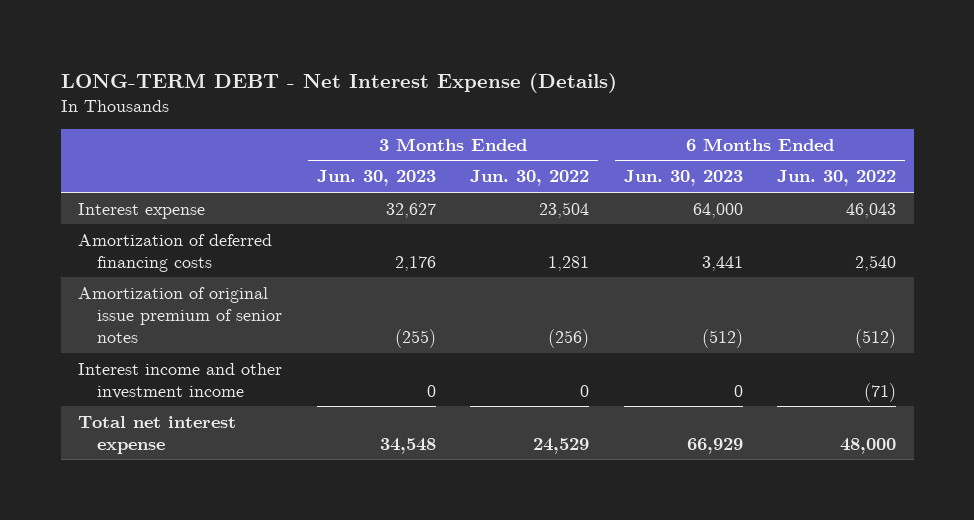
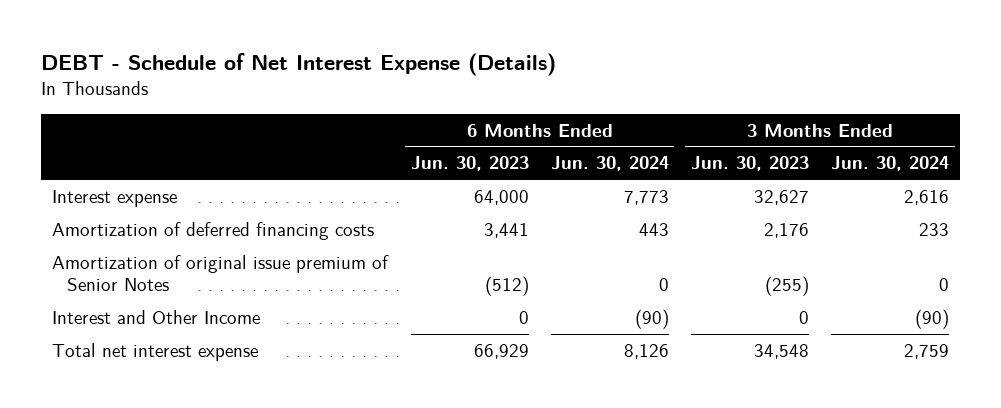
- LONG-TERM DEBT - Net Interest Expense (Details)
+ DEBT - Schedule of Net Interest Expense (Details)
- | 3 Months Ended Jun. 30, 2023 | 3 Months Ended Jun. 30, 2022 | 6 Months Ended Jun. 30, 2023 | 6 Months Ended Jun. 30, 2022
+ | 6 Months Ended Jun. 30, 2023 | 6 Months Ended Jun. 30, 2024 | 3 Months Ended Jun. 30, 2023 | 3 Months Ended Jun. 30, 2024
- Amortization of original issue premium of senior notes | (255) | (256) | (512) | (512)
- Interest income and other investment income | 0 | 0 | 0 | (71)
+ Amortization of original issue premium of Senior Notes | (512) | 0 | (255) | 0
+ Interest and Other Income | 0 | (90) | 0 | (90)

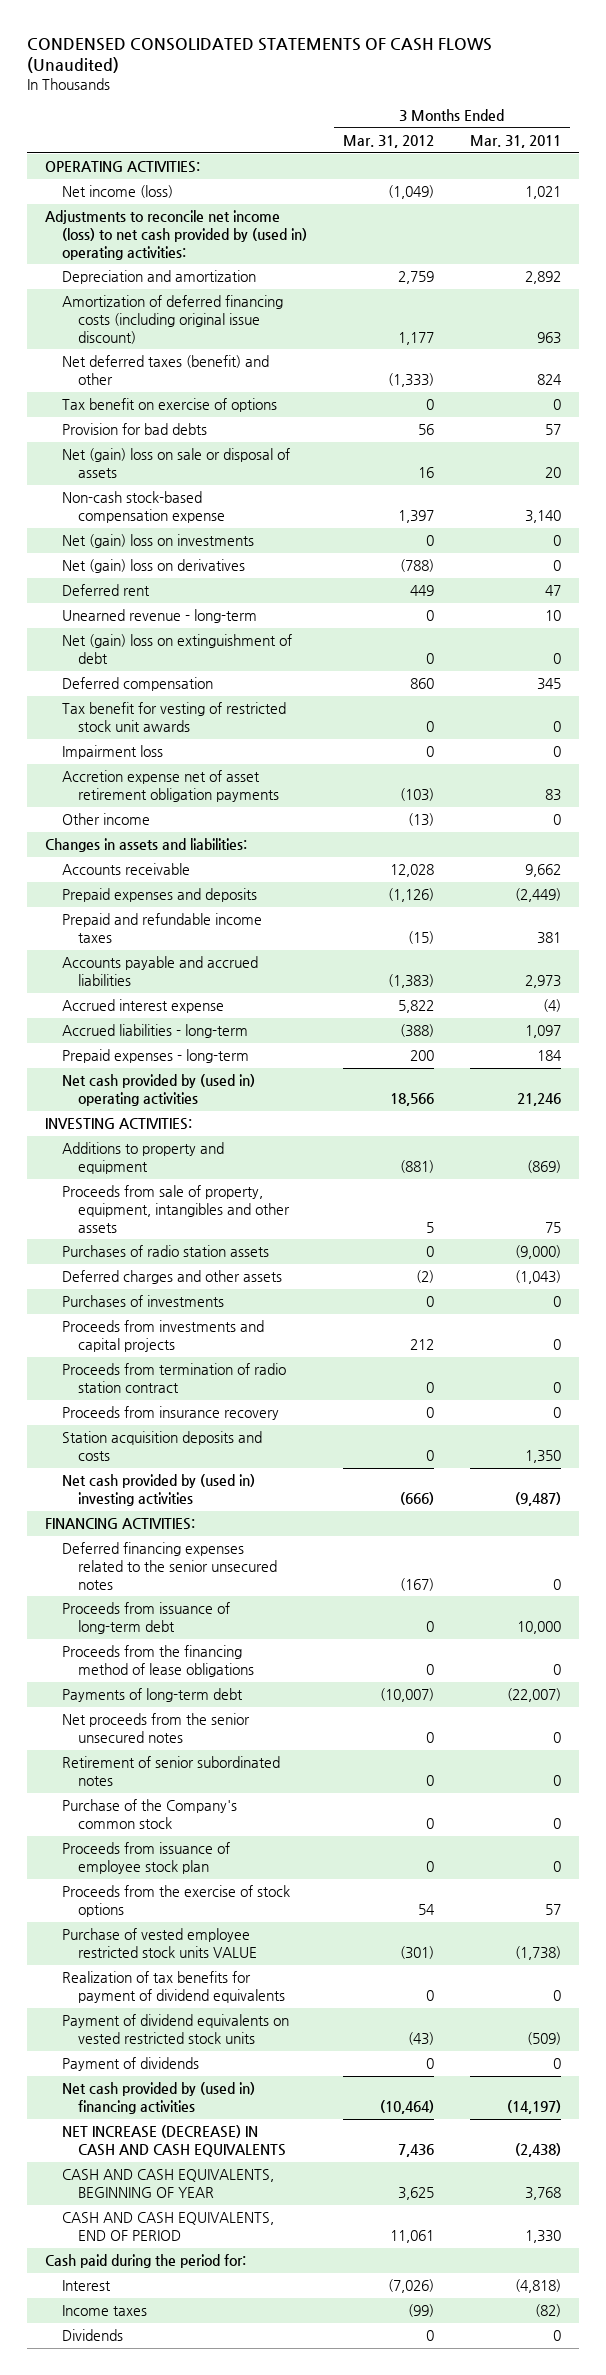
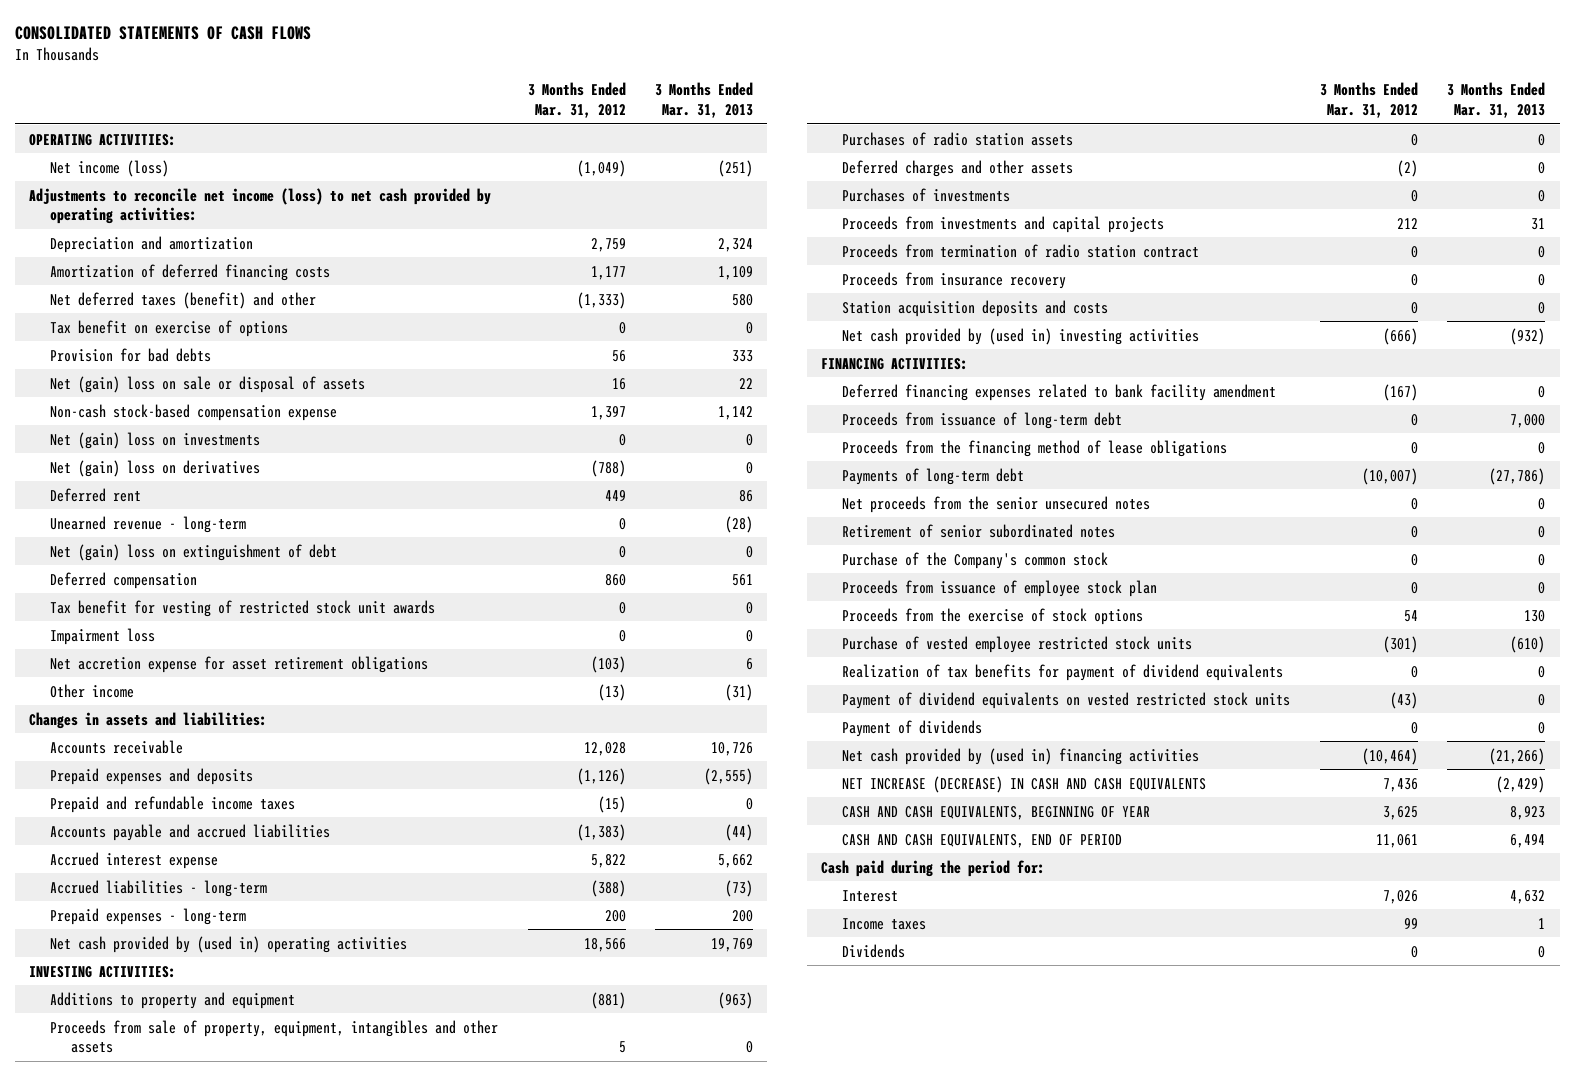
- CONDENSED CONSOLIDATED STATEMENTS OF CASH FLOWS (Unaudited)
+ CONSOLIDATED STATEMENTS OF CASH FLOWS
- | 3 Months Ended Mar. 31, 2012 | 3 Months Ended Mar. 31, 2011
+ | 3 Months Ended Mar. 31, 2012 | 3 Months Ended Mar. 31, 2013
- Adjustments to reconcile net income (loss) to net cash provided by (used in) operating activities:
+ Adjustments to reconcile net income (loss) to net cash provided by operating activities:
- Amortization of deferred financing costs (including original issue discount) | 1,177 | 963
+ Amortization of deferred financing costs | 1,177 | 1,109
- Accretion expense net of asset retirement obligation payments | (103) | 83
+ Net accretion expense for asset retirement obligations | (103) | 6
- Deferred financing expenses related to the senior unsecured notes | (167) | 0
+ Deferred financing expenses related to bank facility amendment | (167) | 0
- Purchase of vested employee restricted stock units VALUE | (301) | (1,738)
+ Purchase of vested employee restricted stock units | (301) | (610)
- Interest | (7,026) | (4,818)
- Income taxes | (99) | (82)
+ Interest | 7,026 | 4,632
+ Income taxes | 99 | 1

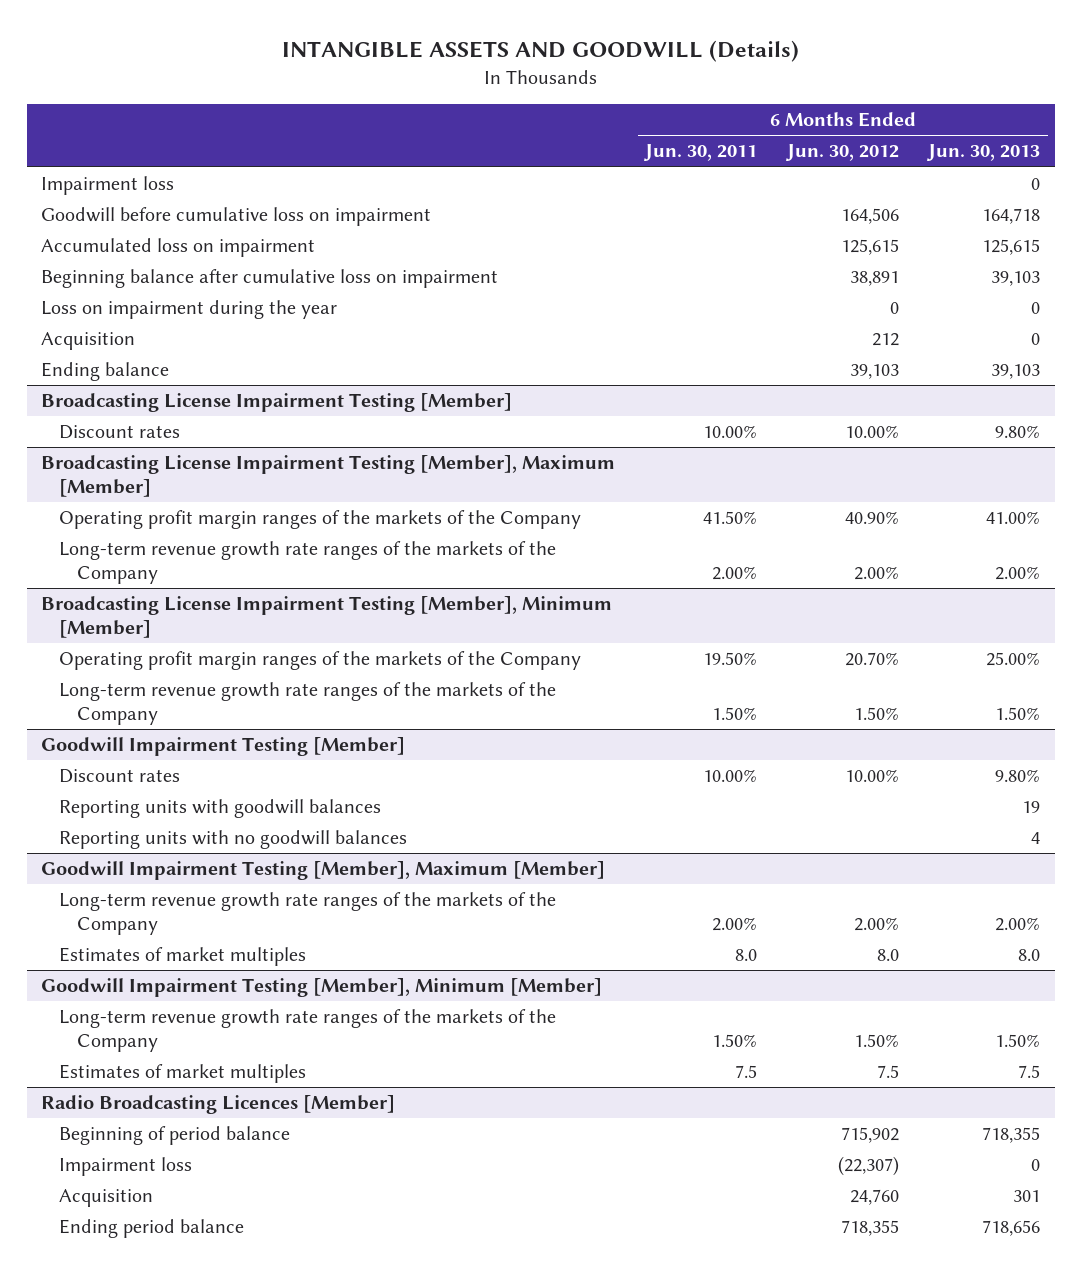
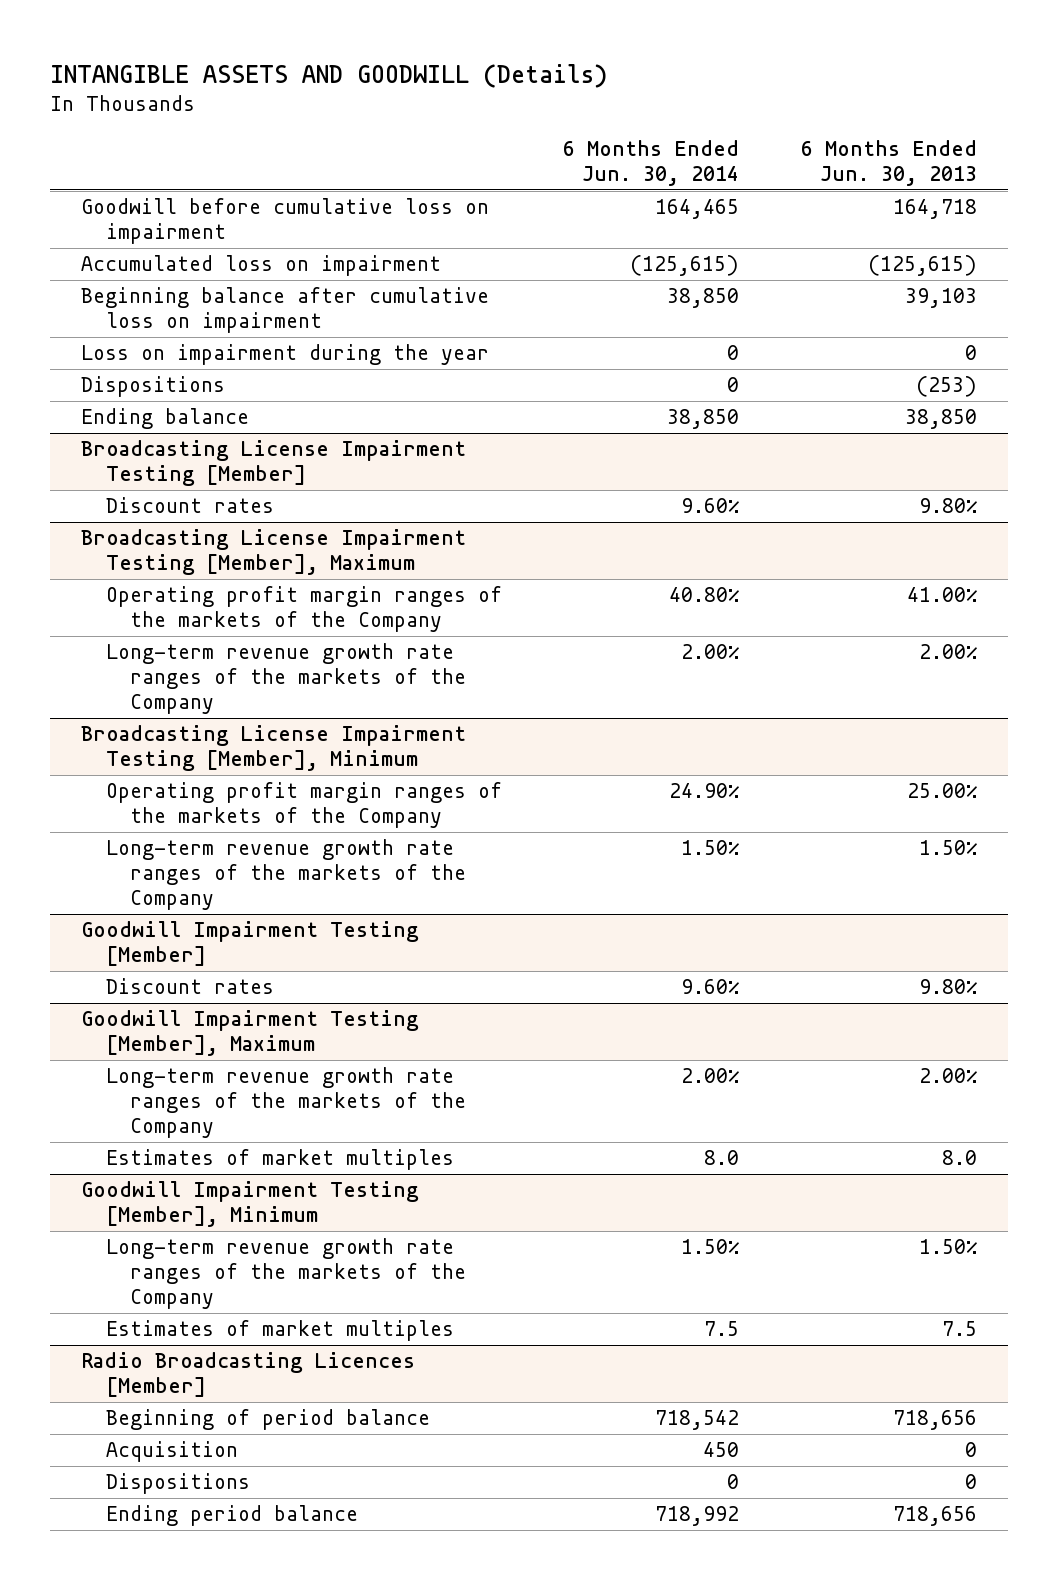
- | 6 Months Ended Jun. 30, 2011 | 6 Months Ended Jun. 30, 2012 | 6 Months Ended Jun. 30, 2013
+ | 6 Months Ended Jun. 30, 2014 | 6 Months Ended Jun. 30, 2013
- Impairment loss | | | 0
- Accumulated loss on impairment | | 125,615 | 125,615
+ Accumulated loss on impairment | (125,615) | (125,615)
- Acquisition | | 212 | 0
- Ending balance | | 39,103 | 39,103
+ Dispositions | 0 | (253)
+ Ending balance | 38,850 | 38,850
- Broadcasting License Impairment Testing [Member], Maximum [Member]
+ Broadcasting License Impairment Testing [Member], Maximum
- Broadcasting License Impairment Testing [Member], Minimum [Member]
+ Broadcasting License Impairment Testing [Member], Minimum
@ Goodwill Impairment Testing [Member]
- Reporting units with goodwill balances | | | 19
- Reporting units with no goodwill balances | | | 4
- Goodwill Impairment Testing [Member], Maximum [Member]
+ Goodwill Impairment Testing [Member], Maximum
- Goodwill Impairment Testing [Member], Minimum [Member]
+ Goodwill Impairment Testing [Member], Minimum
@ Radio Broadcasting Licences [Member]
- Beginning of period balance | | 715,902 | 718,355
- Impairment loss | | (22,307) | 0
- Acquisition | | 24,760 | 301
+ Beginning of period balance | 718,542 | 718,656
+ Acquisition | 450 | 0
+ Dispositions | 0 | 0

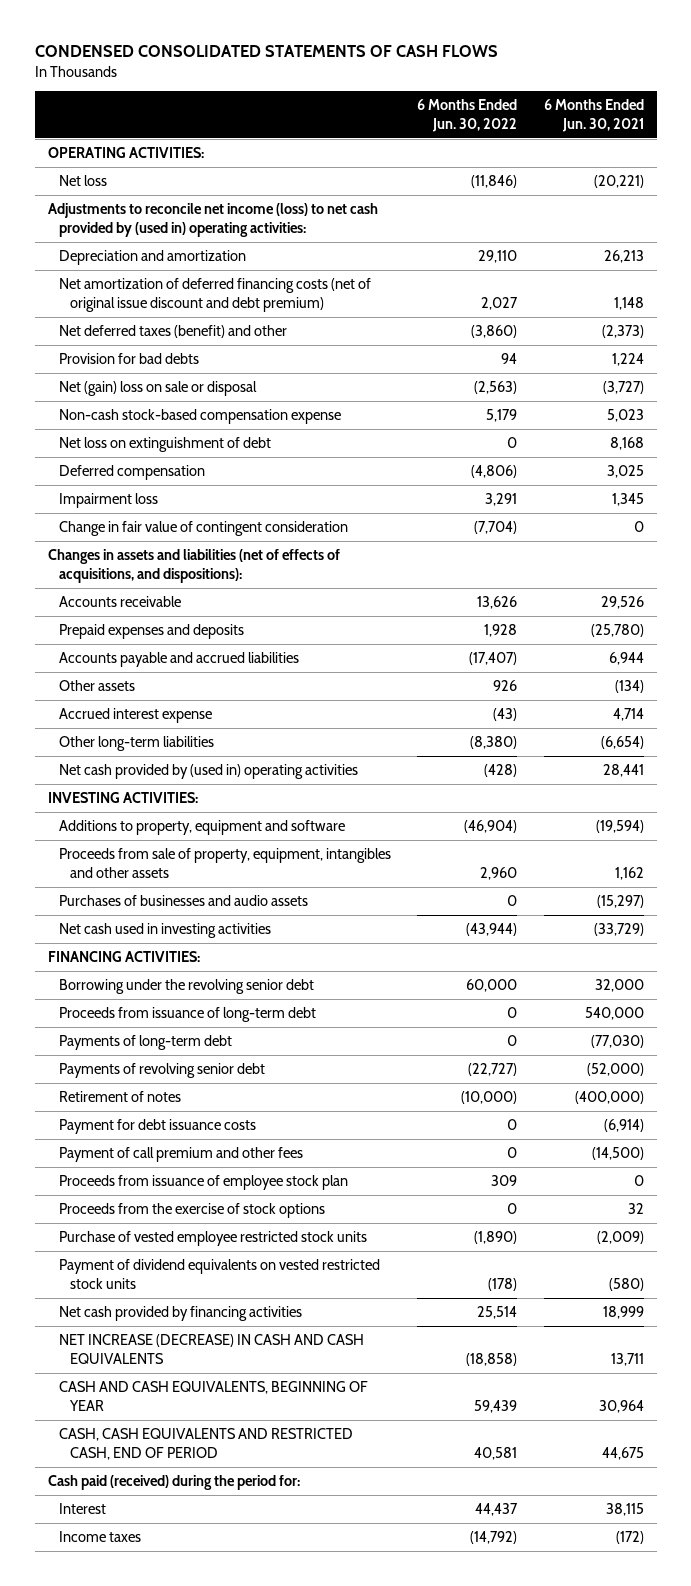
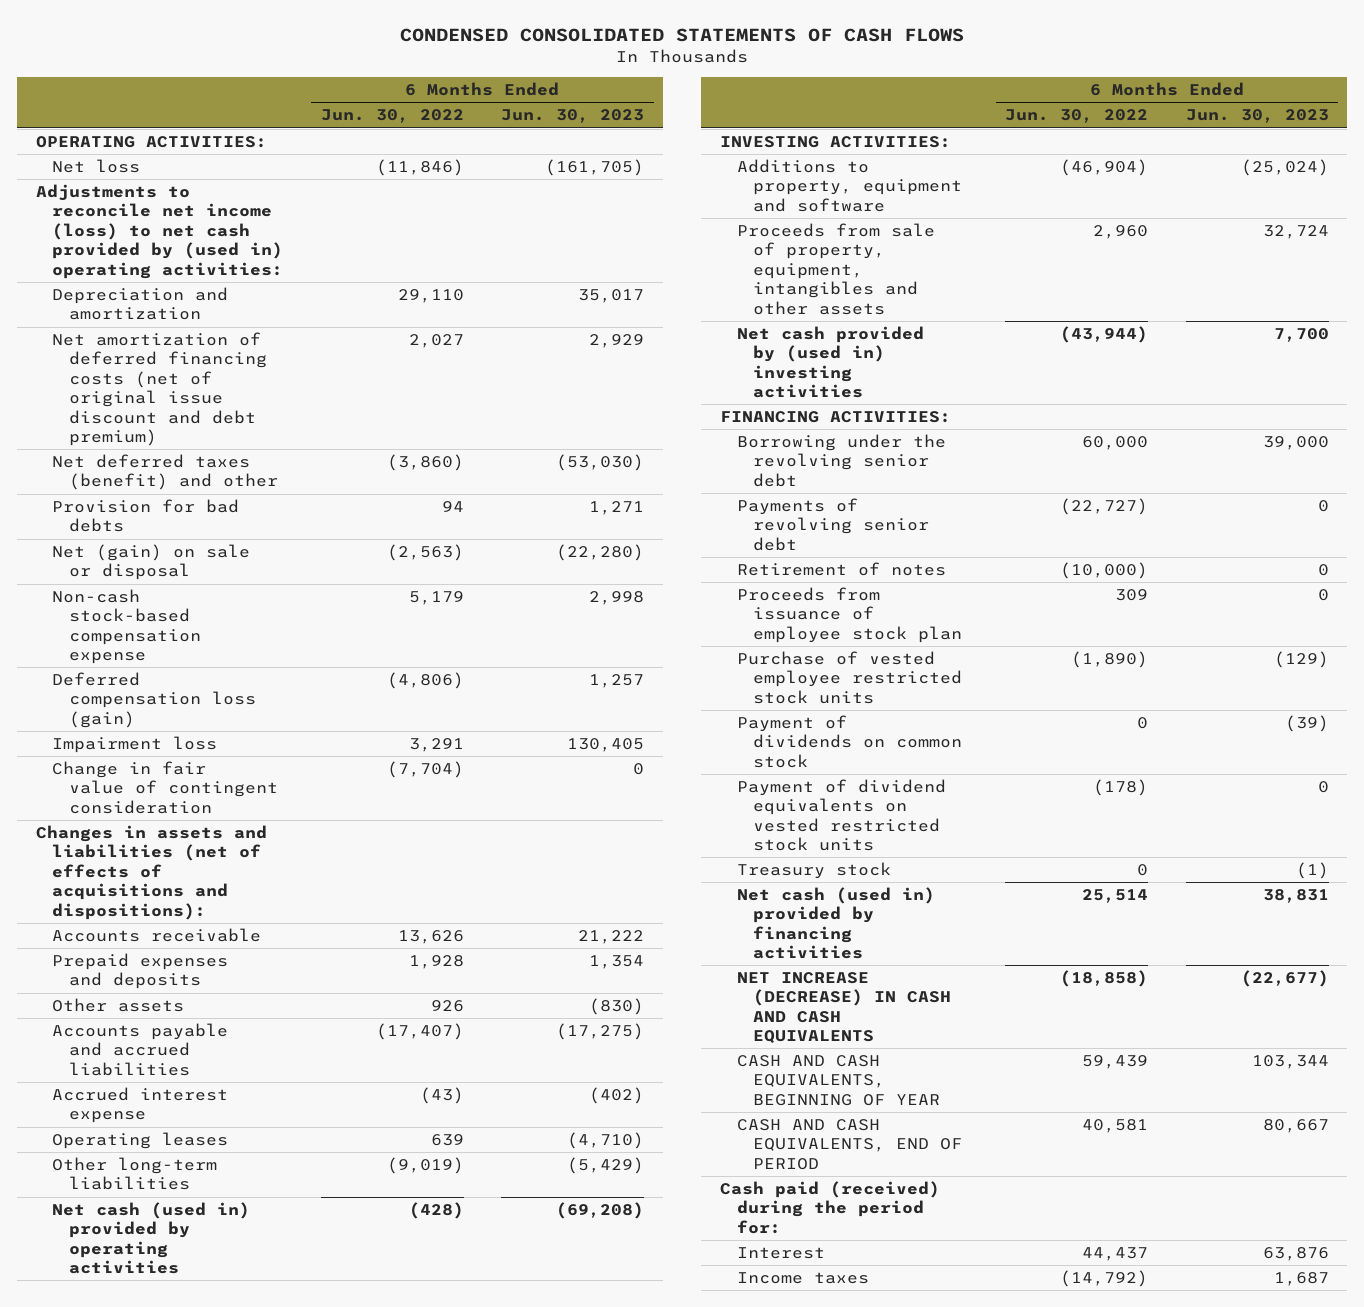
- | 6 Months Ended Jun. 30, 2022 | 6 Months Ended Jun. 30, 2021
+ | 6 Months Ended Jun. 30, 2022 | 6 Months Ended Jun. 30, 2023
- Net (gain) loss on sale or disposal | (2,563) | (3,727)
+ Net (gain) on sale or disposal | (2,563) | (22,280)
- Net loss on extinguishment of debt | 0 | 8,168
- Deferred compensation | (4,806) | 3,025
+ Deferred compensation loss (gain) | (4,806) | 1,257
- Changes in assets and liabilities (net of effects of acquisitions, and dispositions):
+ Changes in assets and liabilities (net of effects of acquisitions and dispositions):
moved down: Accounts payable and accrued liabilities | (17,407) | (17,275)
- Other long-term liabilities | (8,380) | (6,654)
- Net cash provided by (used in) operating activities | (428) | 28,441
+ Operating leases | 639 | (4,710)
+ Other long-term liabilities | (9,019) | (5,429)
+ Net cash (used in) provided by operating activities | (428) | (69,208)
- Purchases of businesses and audio assets | 0 | (15,297)
- Net cash used in investing activities | (43,944) | (33,729)
+ Net cash provided by (used in) investing activities | (43,944) | 7,700
- Proceeds from issuance of long-term debt | 0 | 540,000
- Payments of long-term debt | 0 | (77,030)
- Payment for debt issuance costs | 0 | (6,914)
- Payment of call premium and other fees | 0 | (14,500)
- Proceeds from the exercise of stock options | 0 | 32
+ Payment of dividends on common stock | 0 | (39)
- Net cash provided by financing activities | 25,514 | 18,999
+ Treasury stock | 0 | (1)
+ Net cash (used in) provided by financing activities | 25,514 | 38,831
- CASH, CASH EQUIVALENTS AND RESTRICTED CASH, END OF PERIOD | 40,581 | 44,675
+ CASH AND CASH EQUIVALENTS, END OF PERIOD | 40,581 | 80,667

